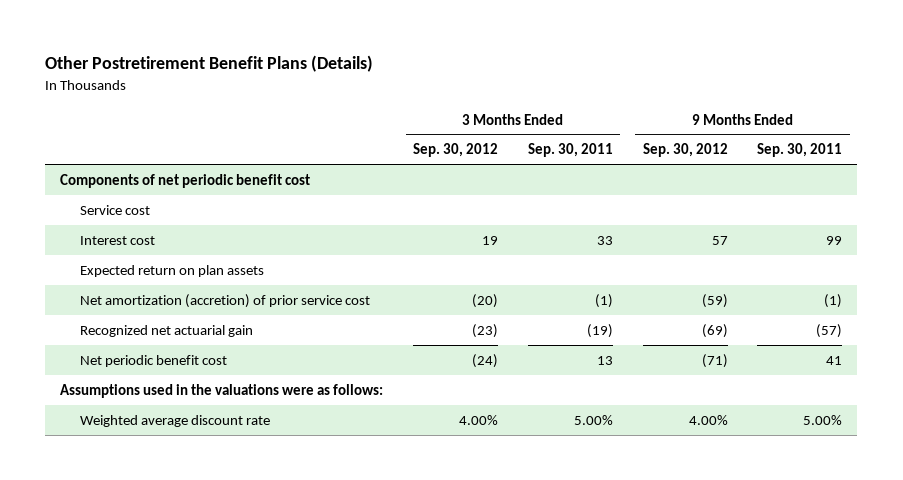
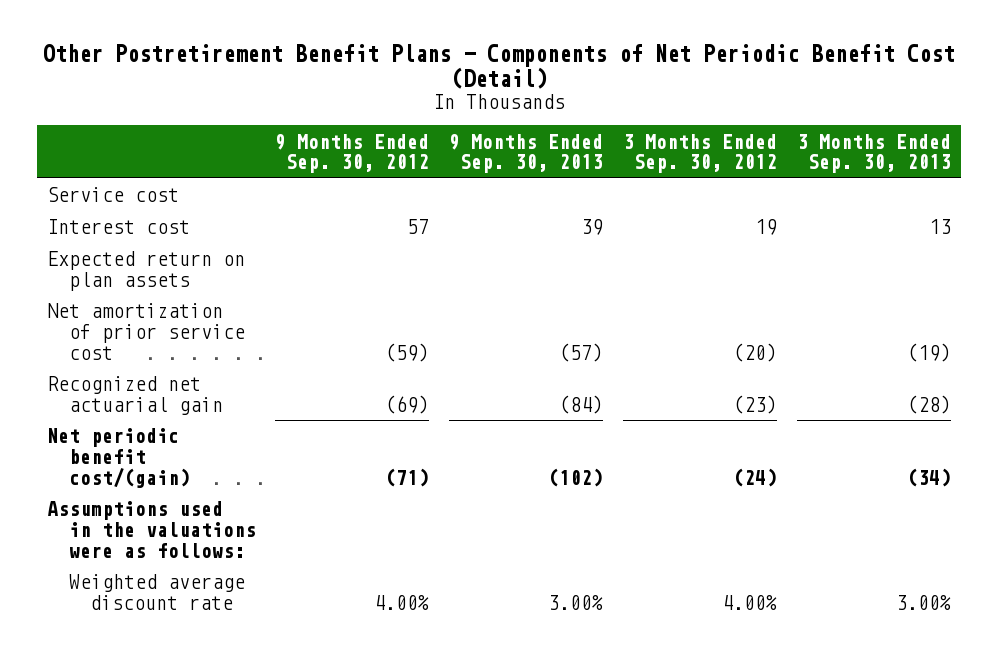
- Other Postretirement Benefit Plans (Details)
+ Other Postretirement Benefit Plans - Components of Net Periodic Benefit Cost (Detail)
- | 3 Months Ended Sep. 30, 2012 | 3 Months Ended Sep. 30, 2011 | 9 Months Ended Sep. 30, 2012 | 9 Months Ended Sep. 30, 2011
+ | 9 Months Ended Sep. 30, 2012 | 9 Months Ended Sep. 30, 2013 | 3 Months Ended Sep. 30, 2012 | 3 Months Ended Sep. 30, 2013
- Components of net periodic benefit cost
- Net amortization (accretion) of prior service cost | (20) | (1) | (59) | (1)
+ Net amortization of prior service cost | (59) | (57) | (20) | (19)
- Net periodic benefit cost | (24) | 13 | (71) | 41
+ Net periodic benefit cost/(gain) | (71) | (102) | (24) | (34)

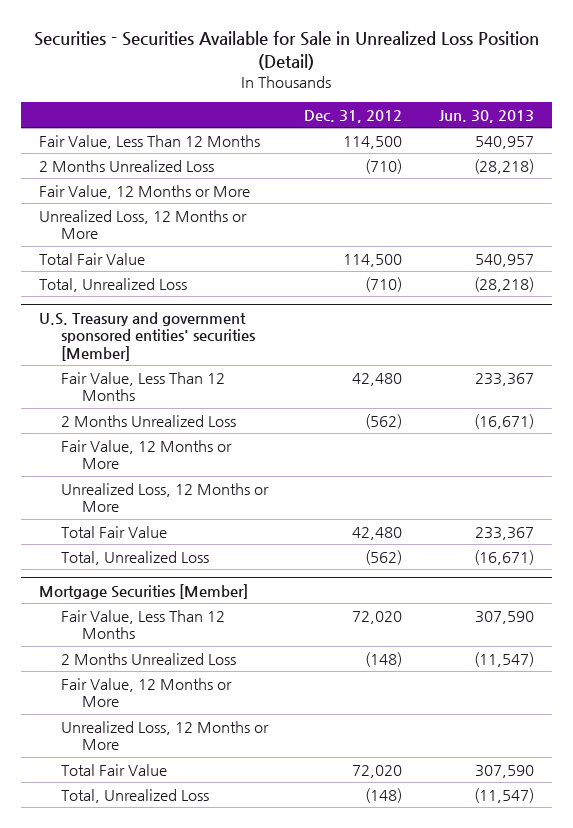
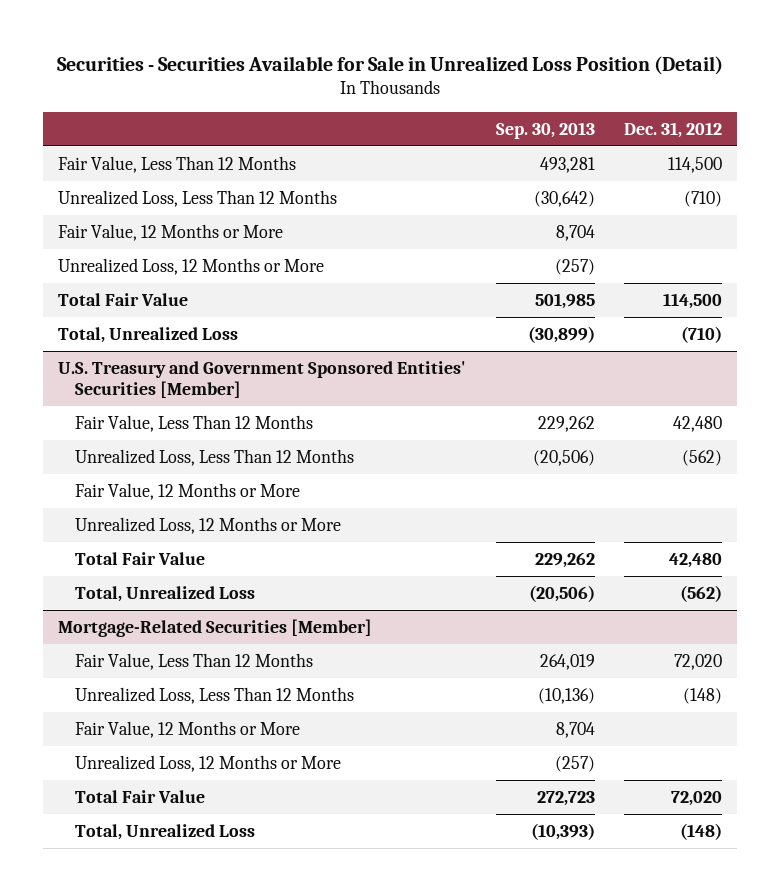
- | Dec. 31, 2012 | Jun. 30, 2013
+ | Sep. 30, 2013 | Dec. 31, 2012
- 2 Months Unrealized Loss | (710) | (28,218)
+ Unrealized Loss, Less Than 12 Months | (30,642) | (710)
- U.S. Treasury and government sponsored entities' securities [Member]
+ U.S. Treasury and Government Sponsored Entities' Securities [Member]
- 2 Months Unrealized Loss | (562) | (16,671)
+ Unrealized Loss, Less Than 12 Months | (20,506) | (562)
- Mortgage Securities [Member]
+ Mortgage-Related Securities [Member]
- 2 Months Unrealized Loss | (148) | (11,547)
+ Unrealized Loss, Less Than 12 Months | (10,136) | (148)

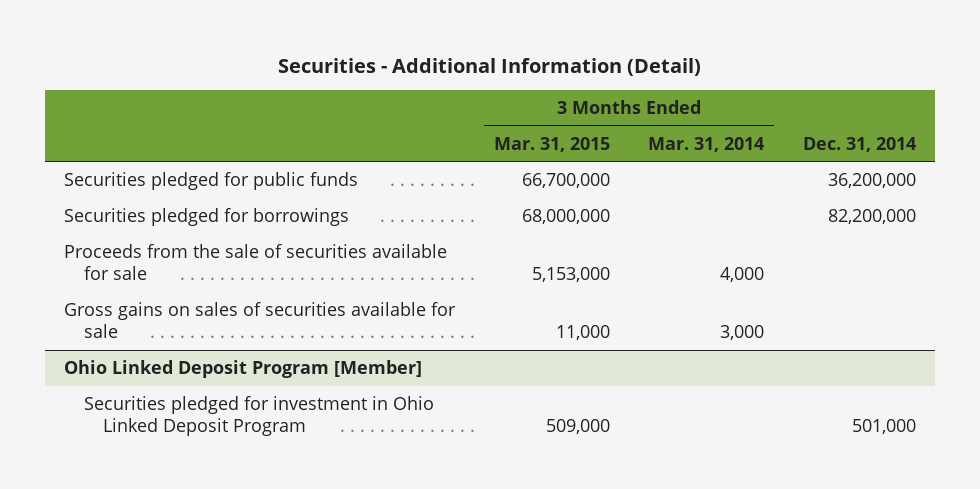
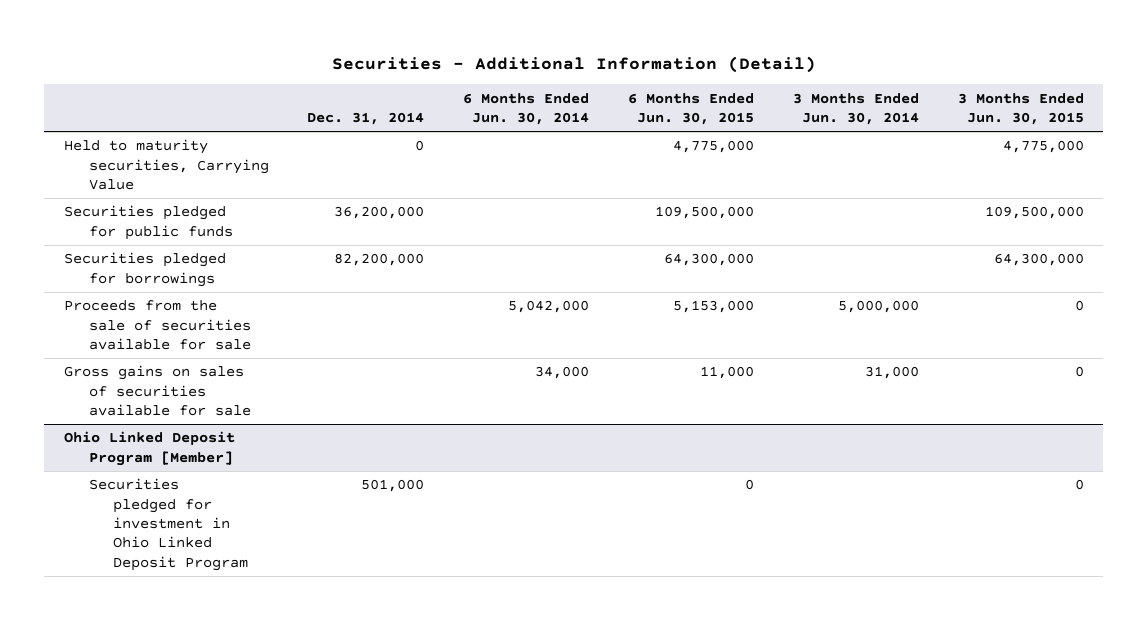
- | 3 Months Ended Mar. 31, 2015 | 3 Months Ended Mar. 31, 2014 | Dec. 31, 2014
+ | Dec. 31, 2014 | 6 Months Ended Jun. 30, 2014 | 6 Months Ended Jun. 30, 2015 | 3 Months Ended Jun. 30, 2014 | 3 Months Ended Jun. 30, 2015
+ Held to maturity securities, Carrying Value | 0 | | 4,775,000 | | 4,775,000

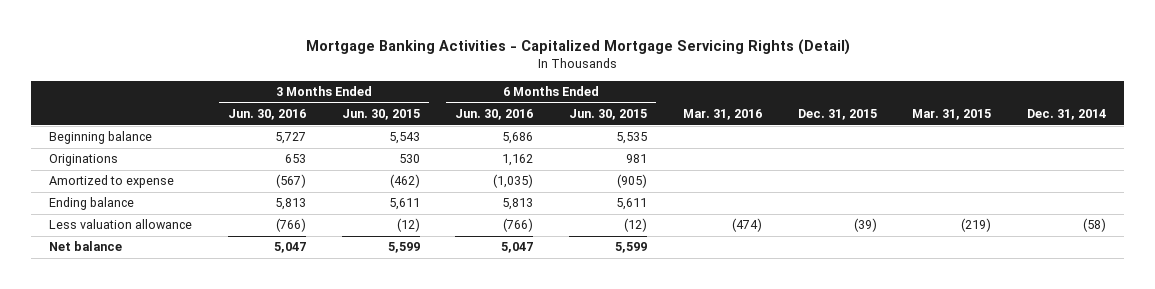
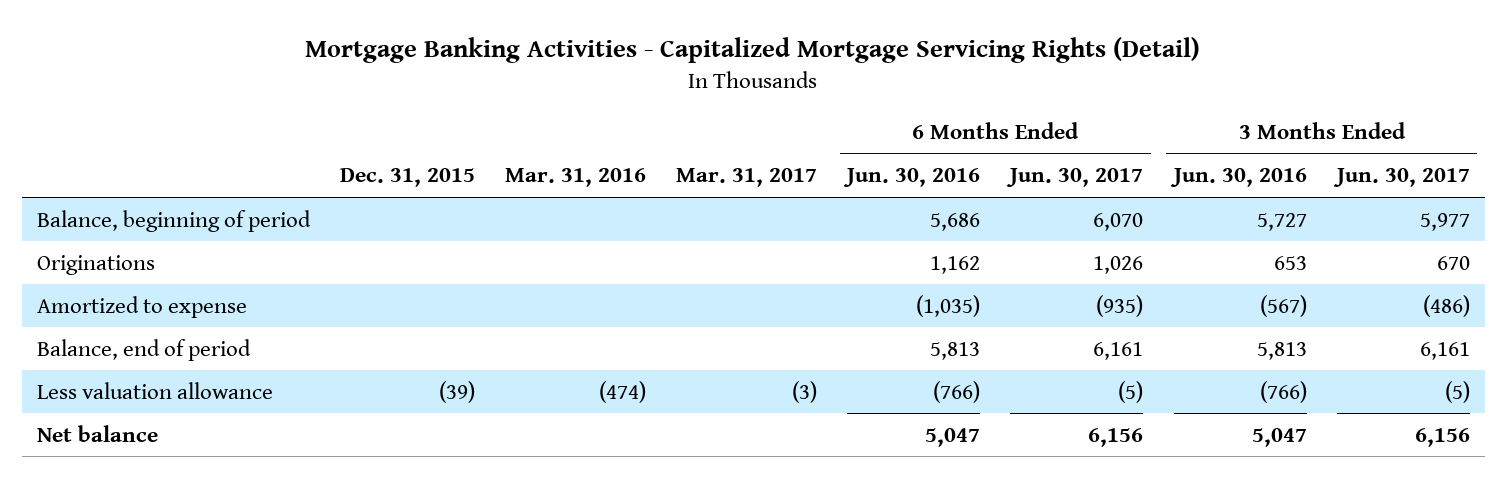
- | 3 Months Ended Jun. 30, 2016 | 3 Months Ended Jun. 30, 2015 | 6 Months Ended Jun. 30, 2016 | 6 Months Ended Jun. 30, 2015 | Mar. 31, 2016 | Dec. 31, 2015 | Mar. 31, 2015 | Dec. 31, 2014
+ | Dec. 31, 2015 | Mar. 31, 2016 | Mar. 31, 2017 | 6 Months Ended Jun. 30, 2016 | 6 Months Ended Jun. 30, 2017 | 3 Months Ended Jun. 30, 2016 | 3 Months Ended Jun. 30, 2017
- Beginning balance | 5,727 | 5,543 | 5,686 | 5,535 | | | |
+ Balance, beginning of period | | | | 5,686 | 6,070 | 5,727 | 5,977
- Ending balance | 5,813 | 5,611 | 5,813 | 5,611 | | | |
+ Balance, end of period | | | | 5,813 | 6,161 | 5,813 | 6,161

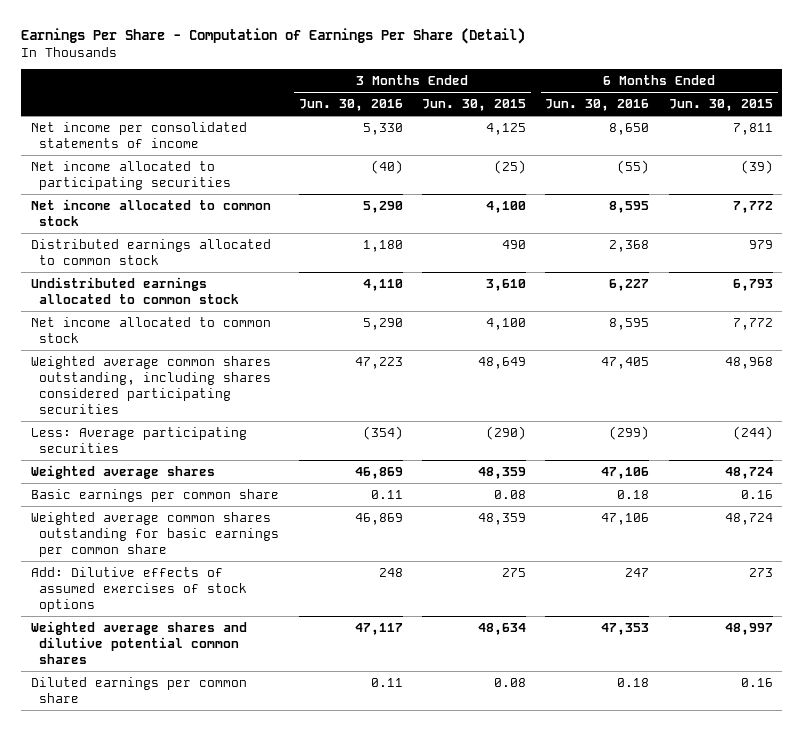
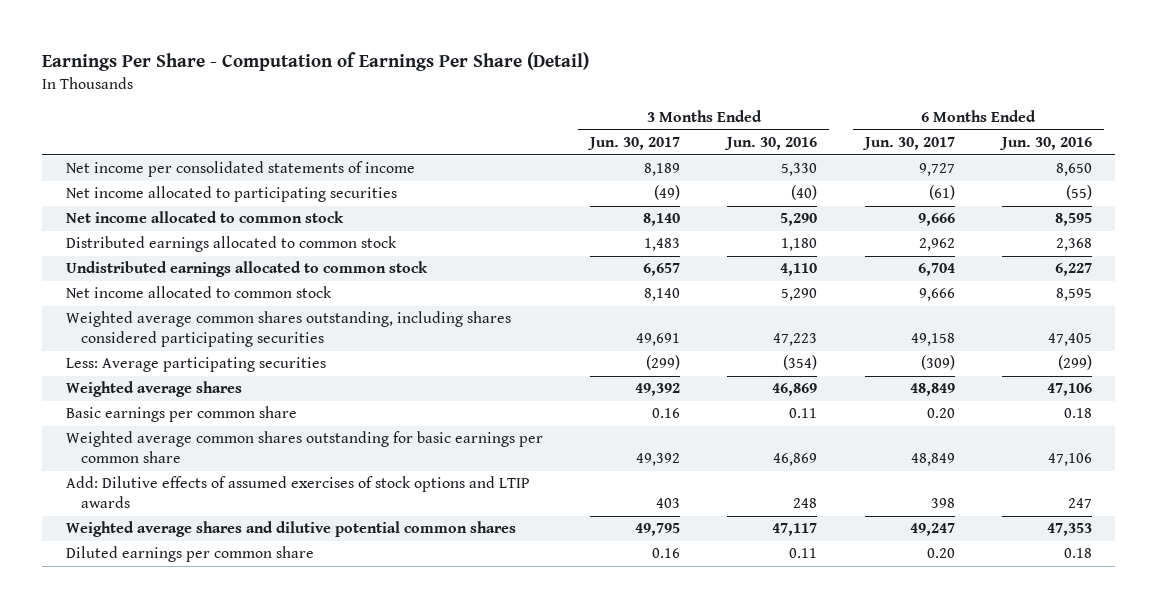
- | 3 Months Ended Jun. 30, 2016 | 3 Months Ended Jun. 30, 2015 | 6 Months Ended Jun. 30, 2016 | 6 Months Ended Jun. 30, 2015
+ | 3 Months Ended Jun. 30, 2017 | 3 Months Ended Jun. 30, 2016 | 6 Months Ended Jun. 30, 2017 | 6 Months Ended Jun. 30, 2016
- Add: Dilutive effects of assumed exercises of stock options | 248 | 275 | 247 | 273
+ Add: Dilutive effects of assumed exercises of stock options and LTIP awards | 403 | 248 | 398 | 247

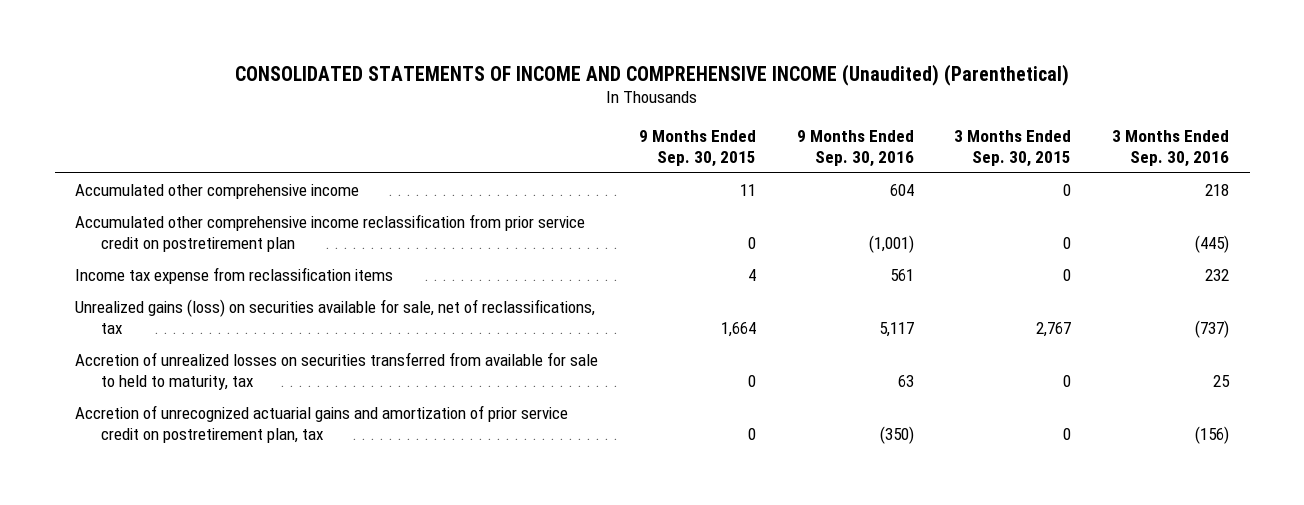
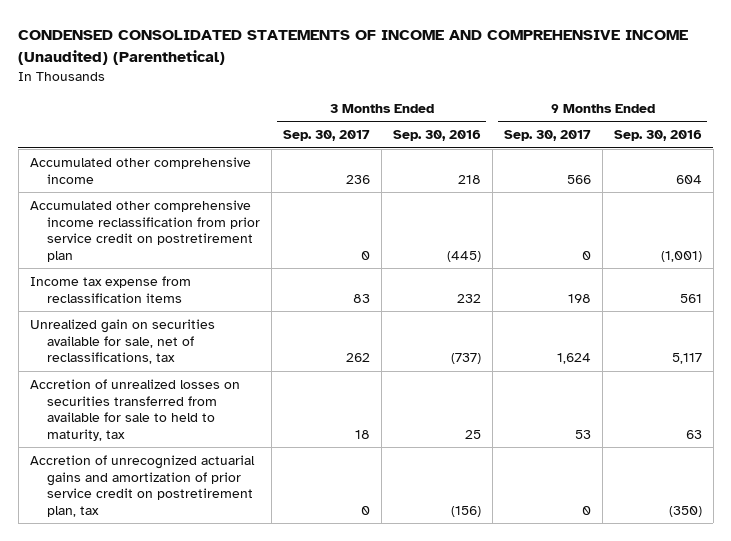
- CONSOLIDATED STATEMENTS OF INCOME AND COMPREHENSIVE INCOME (Unaudited) (Parenthetical)
+ CONDENSED CONSOLIDATED STATEMENTS OF INCOME AND COMPREHENSIVE INCOME (Unaudited) (Parenthetical)
- | 9 Months Ended Sep. 30, 2015 | 9 Months Ended Sep. 30, 2016 | 3 Months Ended Sep. 30, 2015 | 3 Months Ended Sep. 30, 2016
+ | 3 Months Ended Sep. 30, 2017 | 3 Months Ended Sep. 30, 2016 | 9 Months Ended Sep. 30, 2017 | 9 Months Ended Sep. 30, 2016
- Unrealized gains (loss) on securities available for sale, net of reclassifications, tax | 1,664 | 5,117 | 2,767 | (737)
+ Unrealized gain on securities available for sale, net of reclassifications, tax | 262 | (737) | 1,624 | 5,117

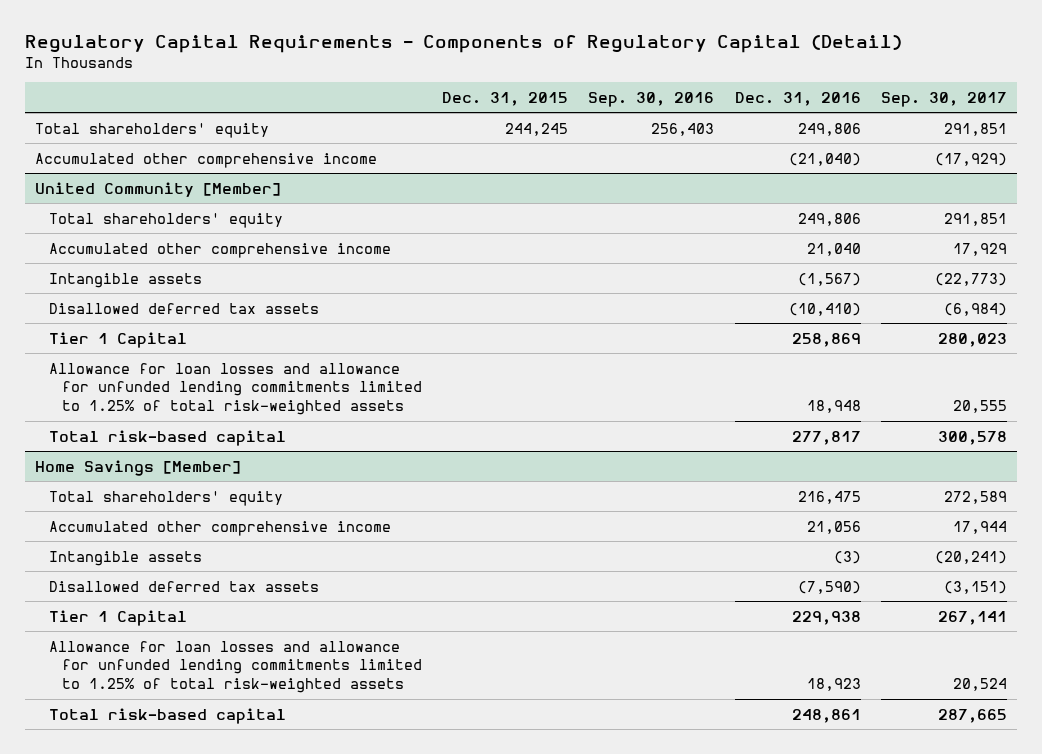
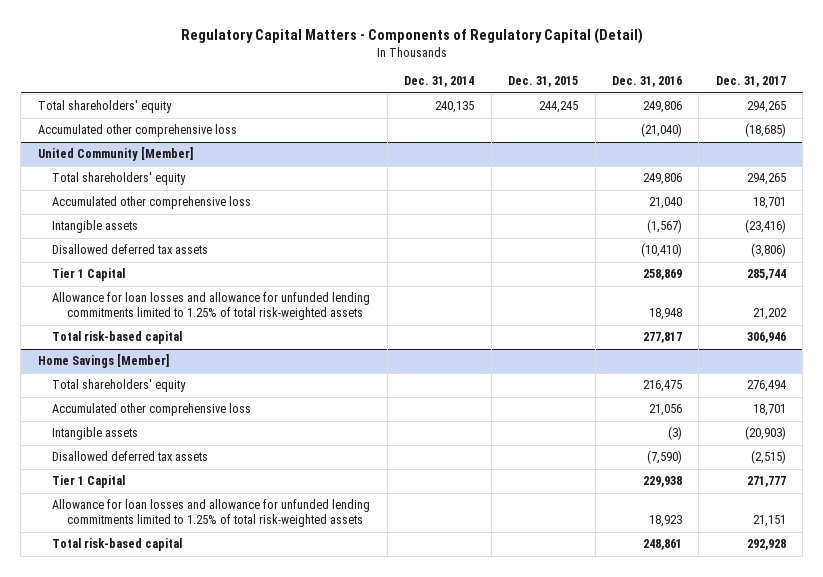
- Regulatory Capital Requirements - Components of Regulatory Capital (Detail)
+ Regulatory Capital Matters - Components of Regulatory Capital (Detail)
- | Dec. 31, 2015 | Sep. 30, 2016 | Dec. 31, 2016 | Sep. 30, 2017
+ | Dec. 31, 2014 | Dec. 31, 2015 | Dec. 31, 2016 | Dec. 31, 2017
- Accumulated other comprehensive income | | | (21,040) | (17,929)
+ Accumulated other comprehensive loss | | | (21,040) | (18,685)
@ United Community [Member]
- Accumulated other comprehensive income | | | 21,040 | 17,929
+ Accumulated other comprehensive loss | | | 21,040 | 18,701
@ Home Savings [Member]
- Accumulated other comprehensive income | | | 21,056 | 17,944
+ Accumulated other comprehensive loss | | | 21,056 | 18,701

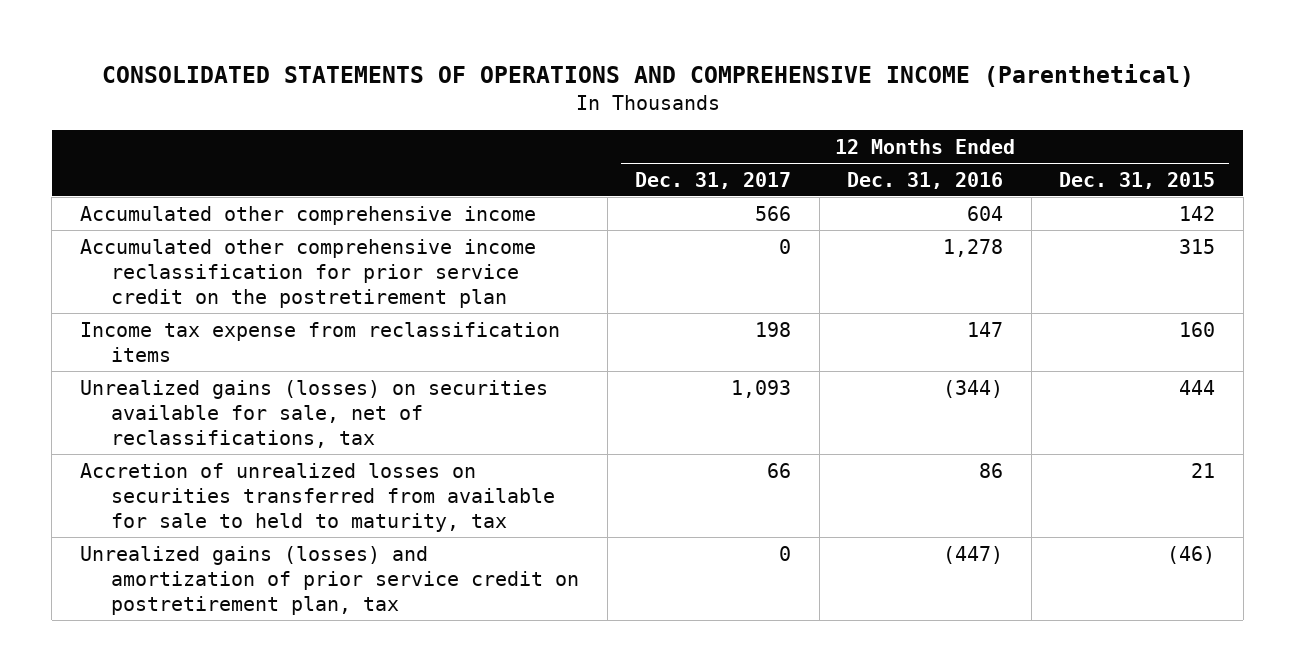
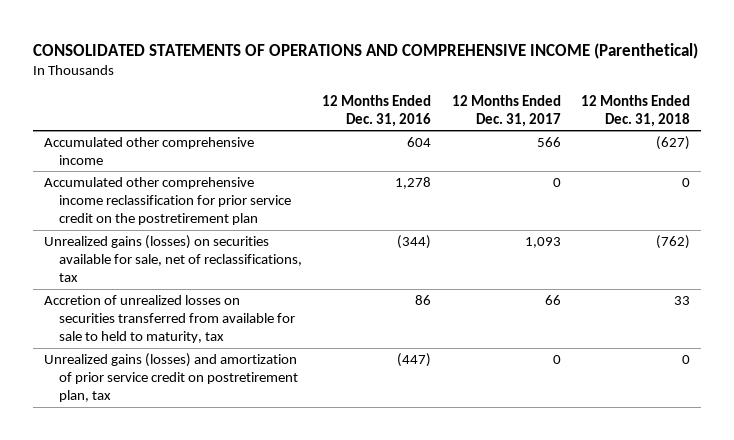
- | 12 Months Ended Dec. 31, 2017 | 12 Months Ended Dec. 31, 2016 | 12 Months Ended Dec. 31, 2015
+ | 12 Months Ended Dec. 31, 2016 | 12 Months Ended Dec. 31, 2017 | 12 Months Ended Dec. 31, 2018
- Income tax expense from reclassification items | 198 | 147 | 160

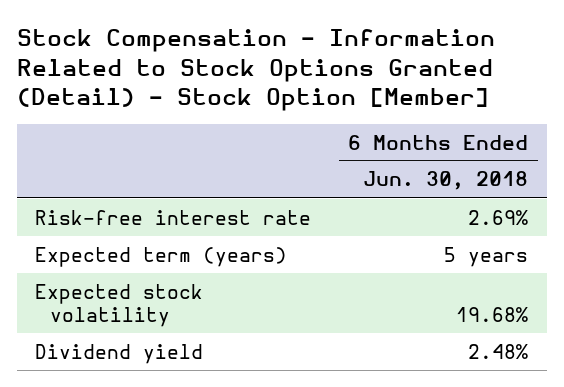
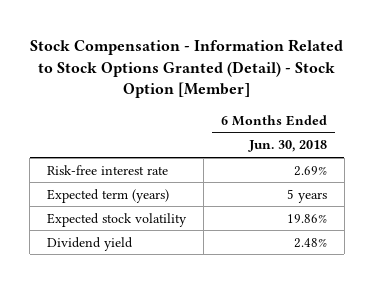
- Expected stock volatility | 19.68%
+ Expected stock volatility | 19.86%

